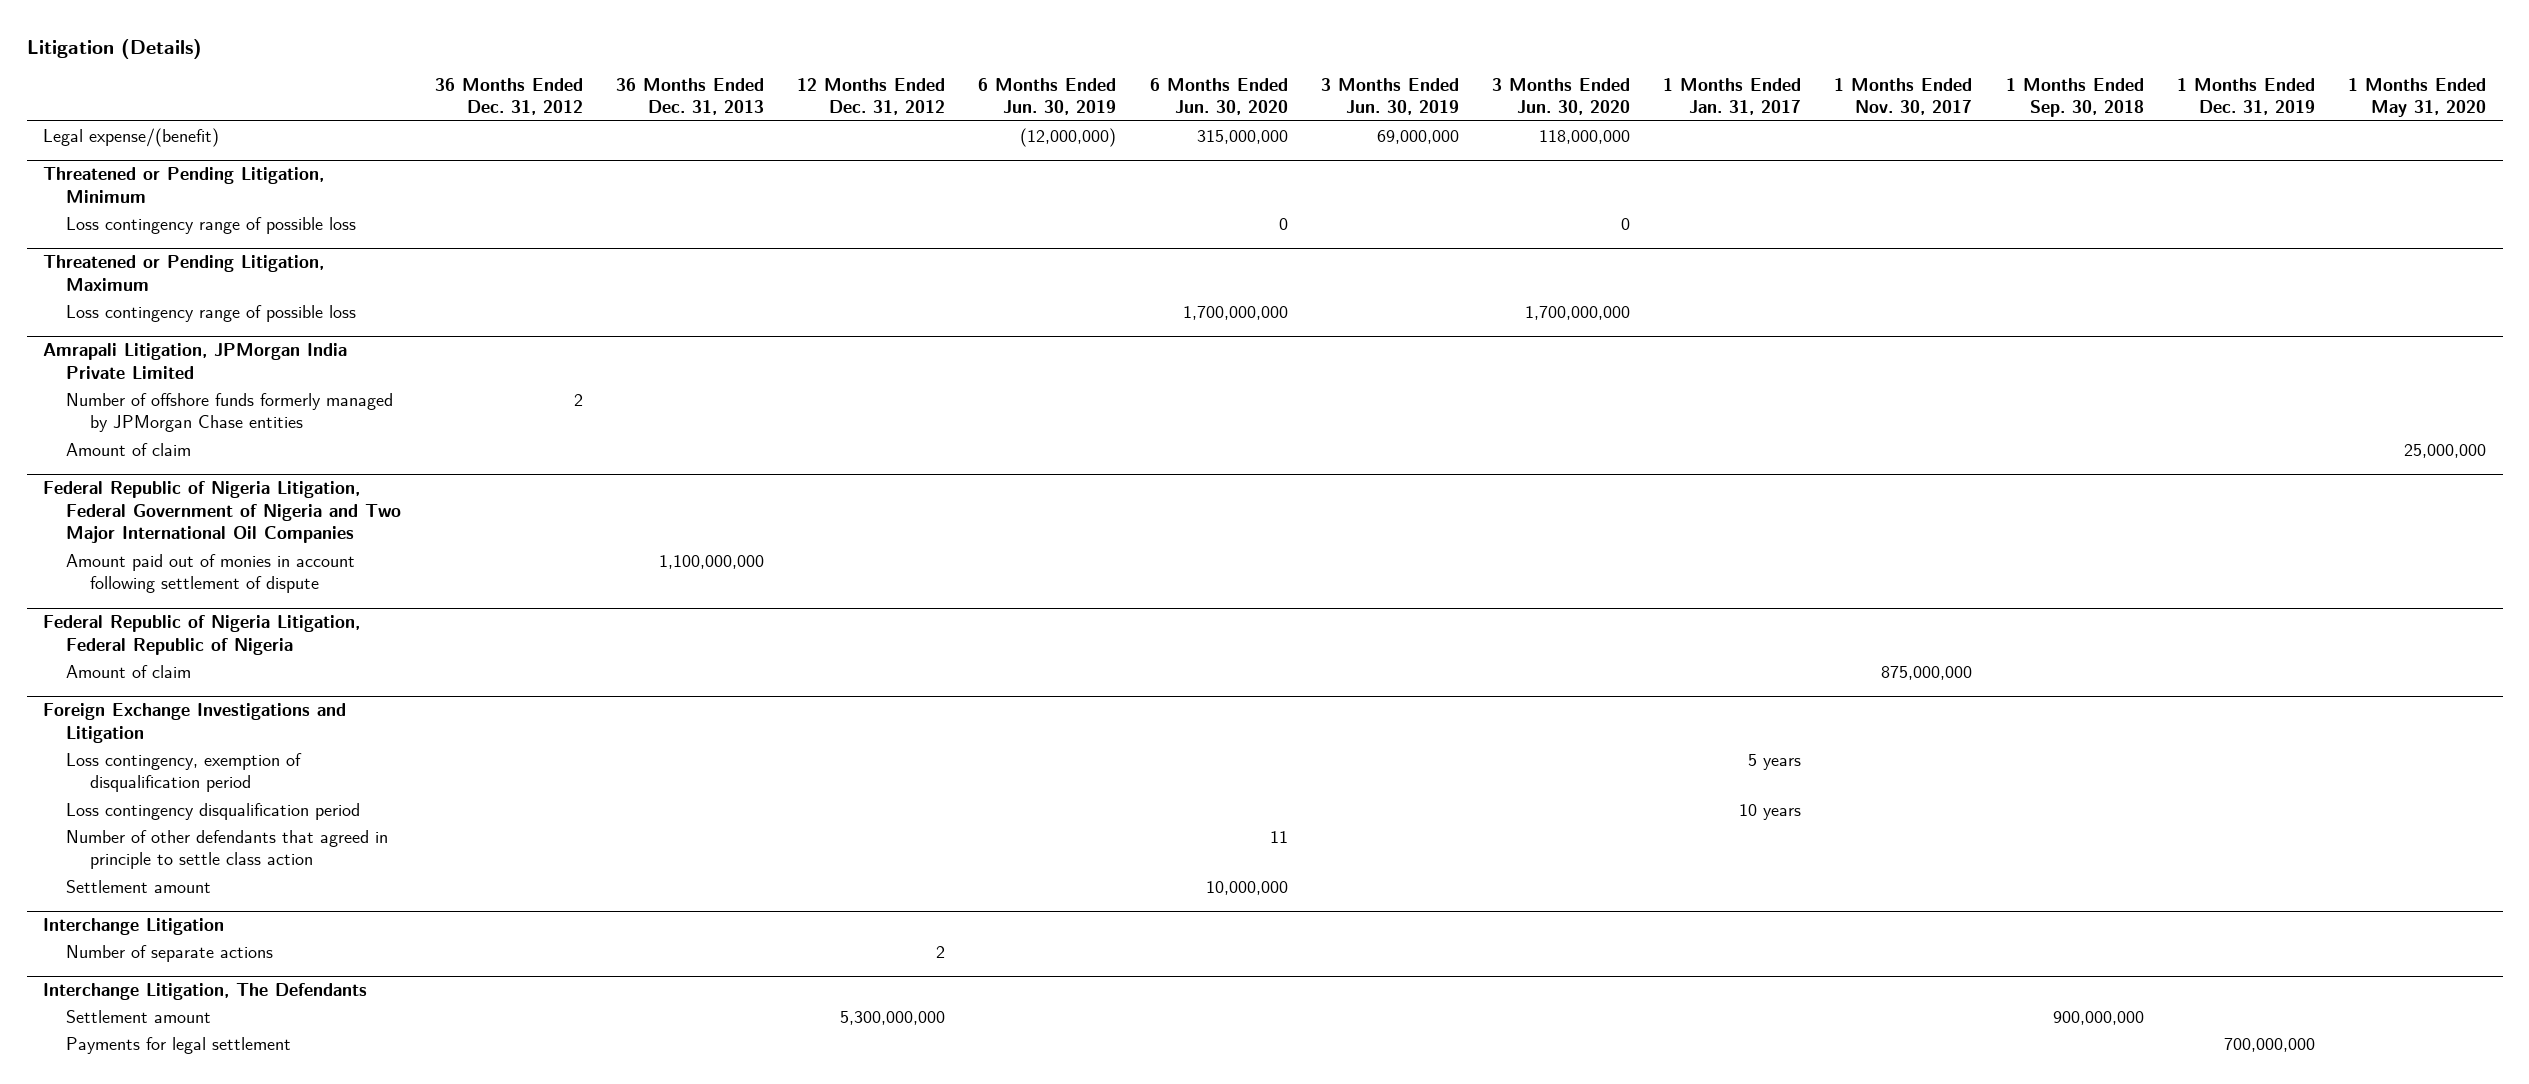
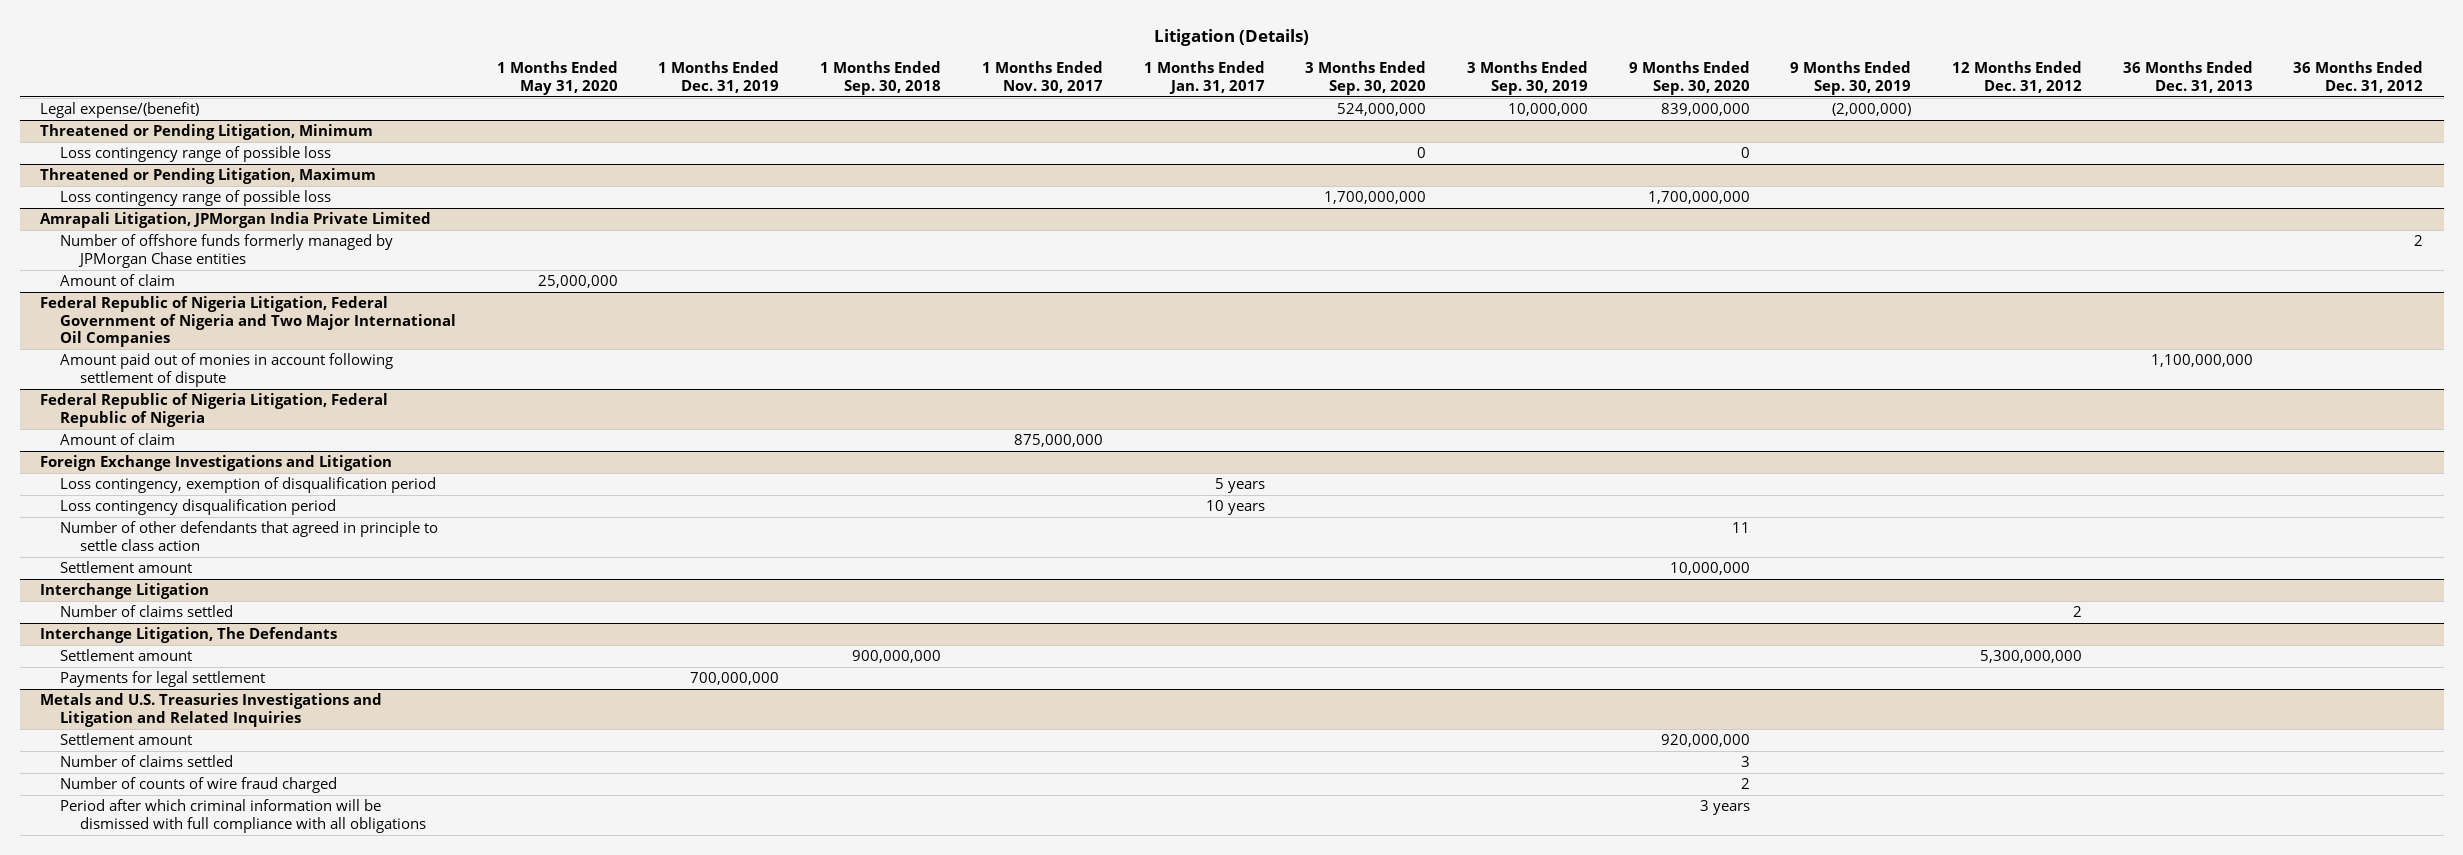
- | 36 Months Ended Dec. 31, 2012 | 36 Months Ended Dec. 31, 2013 | 12 Months Ended Dec. 31, 2012 | 6 Months Ended Jun. 30, 2019 | 6 Months Ended Jun. 30, 2020 | 3 Months Ended Jun. 30, 2019 | 3 Months Ended Jun. 30, 2020 | 1 Months Ended Jan. 31, 2017 | 1 Months Ended Nov. 30, 2017 | 1 Months Ended Sep. 30, 2018 | 1 Months Ended Dec. 31, 2019 | 1 Months Ended May 31, 2020
+ | 1 Months Ended May 31, 2020 | 1 Months Ended Dec. 31, 2019 | 1 Months Ended Sep. 30, 2018 | 1 Months Ended Nov. 30, 2017 | 1 Months Ended Jan. 31, 2017 | 3 Months Ended Sep. 30, 2020 | 3 Months Ended Sep. 30, 2019 | 9 Months Ended Sep. 30, 2020 | 9 Months Ended Sep. 30, 2019 | 12 Months Ended Dec. 31, 2012 | 36 Months Ended Dec. 31, 2013 | 36 Months Ended Dec. 31, 2012
@ Interchange Litigation
- Number of separate actions | | | 2 | | | | | | | | |
+ Number of claims settled | | | | | | | | | | 2 | |
+ Metals and U.S. Treasuries Investigations and Litigation and Related Inquiries
+ Settlement amount | | | | | | | | 920,000,000 | | | |
+ Number of claims settled | | | | | | | | 3 | | | |
+ Number of counts of wire fraud charged | | | | | | | | 2 | | | |
+ Period after which criminal information will be dismissed with full compliance with all obligations | | | | | | | | 3 years | | | |

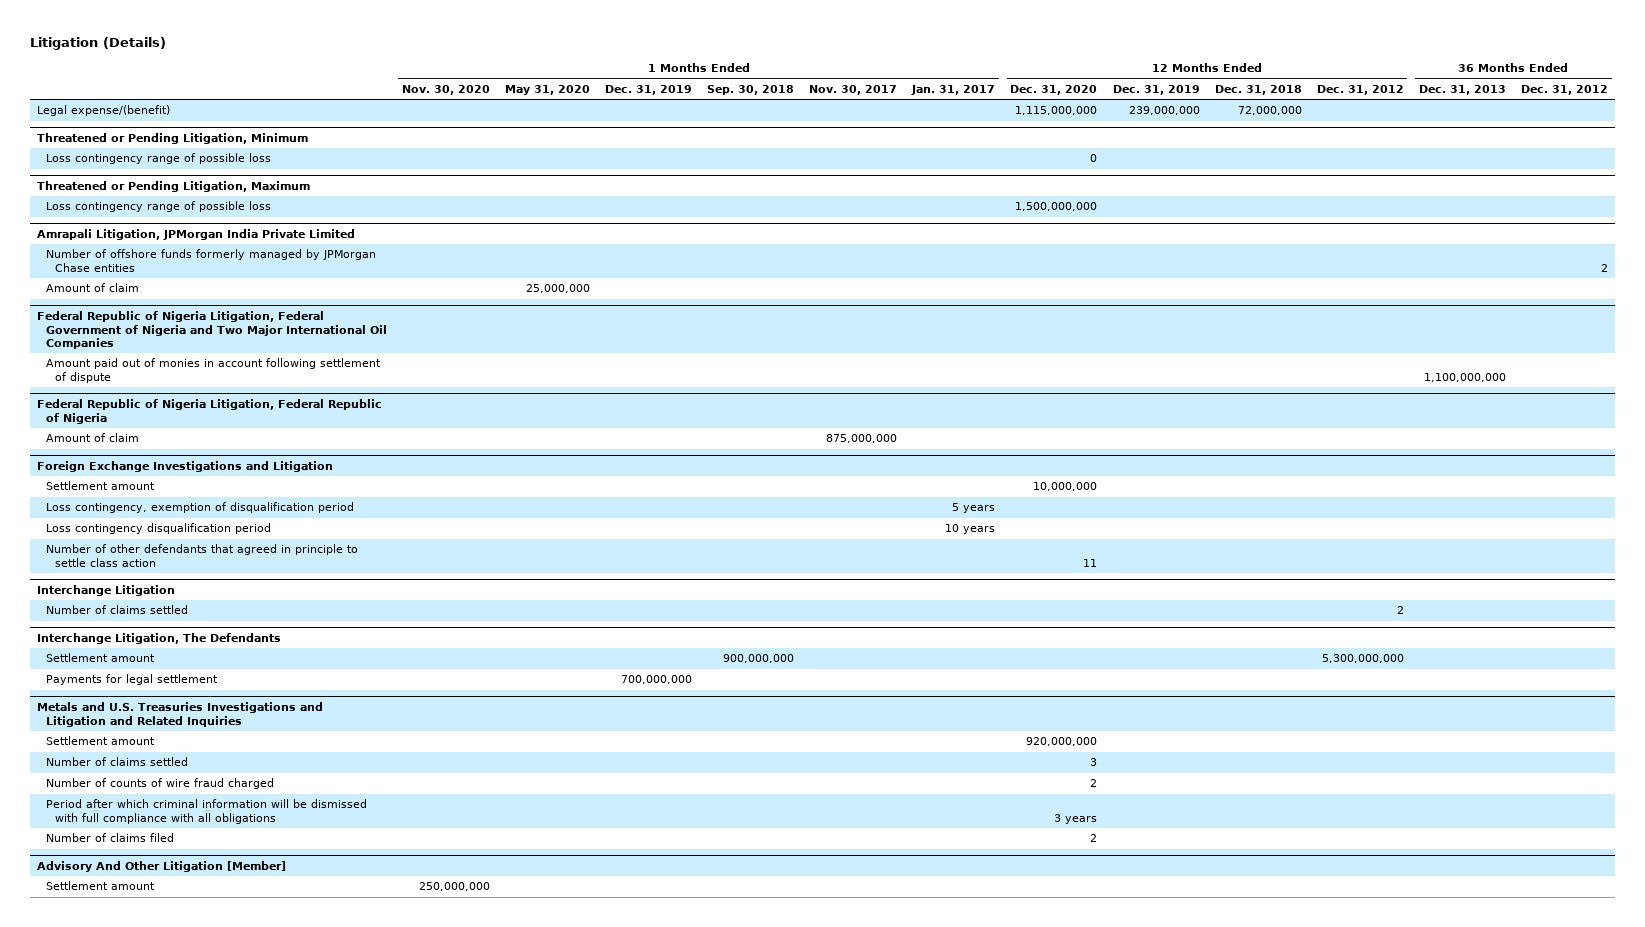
- | 1 Months Ended May 31, 2020 | 1 Months Ended Dec. 31, 2019 | 1 Months Ended Sep. 30, 2018 | 1 Months Ended Nov. 30, 2017 | 1 Months Ended Jan. 31, 2017 | 3 Months Ended Sep. 30, 2020 | 3 Months Ended Sep. 30, 2019 | 9 Months Ended Sep. 30, 2020 | 9 Months Ended Sep. 30, 2019 | 12 Months Ended Dec. 31, 2012 | 36 Months Ended Dec. 31, 2013 | 36 Months Ended Dec. 31, 2012
+ | 1 Months Ended Nov. 30, 2020 | 1 Months Ended May 31, 2020 | 1 Months Ended Dec. 31, 2019 | 1 Months Ended Sep. 30, 2018 | 1 Months Ended Nov. 30, 2017 | 1 Months Ended Jan. 31, 2017 | 12 Months Ended Dec. 31, 2020 | 12 Months Ended Dec. 31, 2019 | 12 Months Ended Dec. 31, 2018 | 12 Months Ended Dec. 31, 2012 | 36 Months Ended Dec. 31, 2013 | 36 Months Ended Dec. 31, 2012
@ Foreign Exchange Investigations and Litigation
moved up: Settlement amount | | | | | | | 10,000,000 | | | | |
@ Metals and U.S. Treasuries Investigations and Litigation and Related Inquiries
+ Number of claims filed | | | | | | | 2 | | | | |
+ Advisory And Other Litigation [Member]
+ Settlement amount | 250,000,000 | | | | | | | | | | |

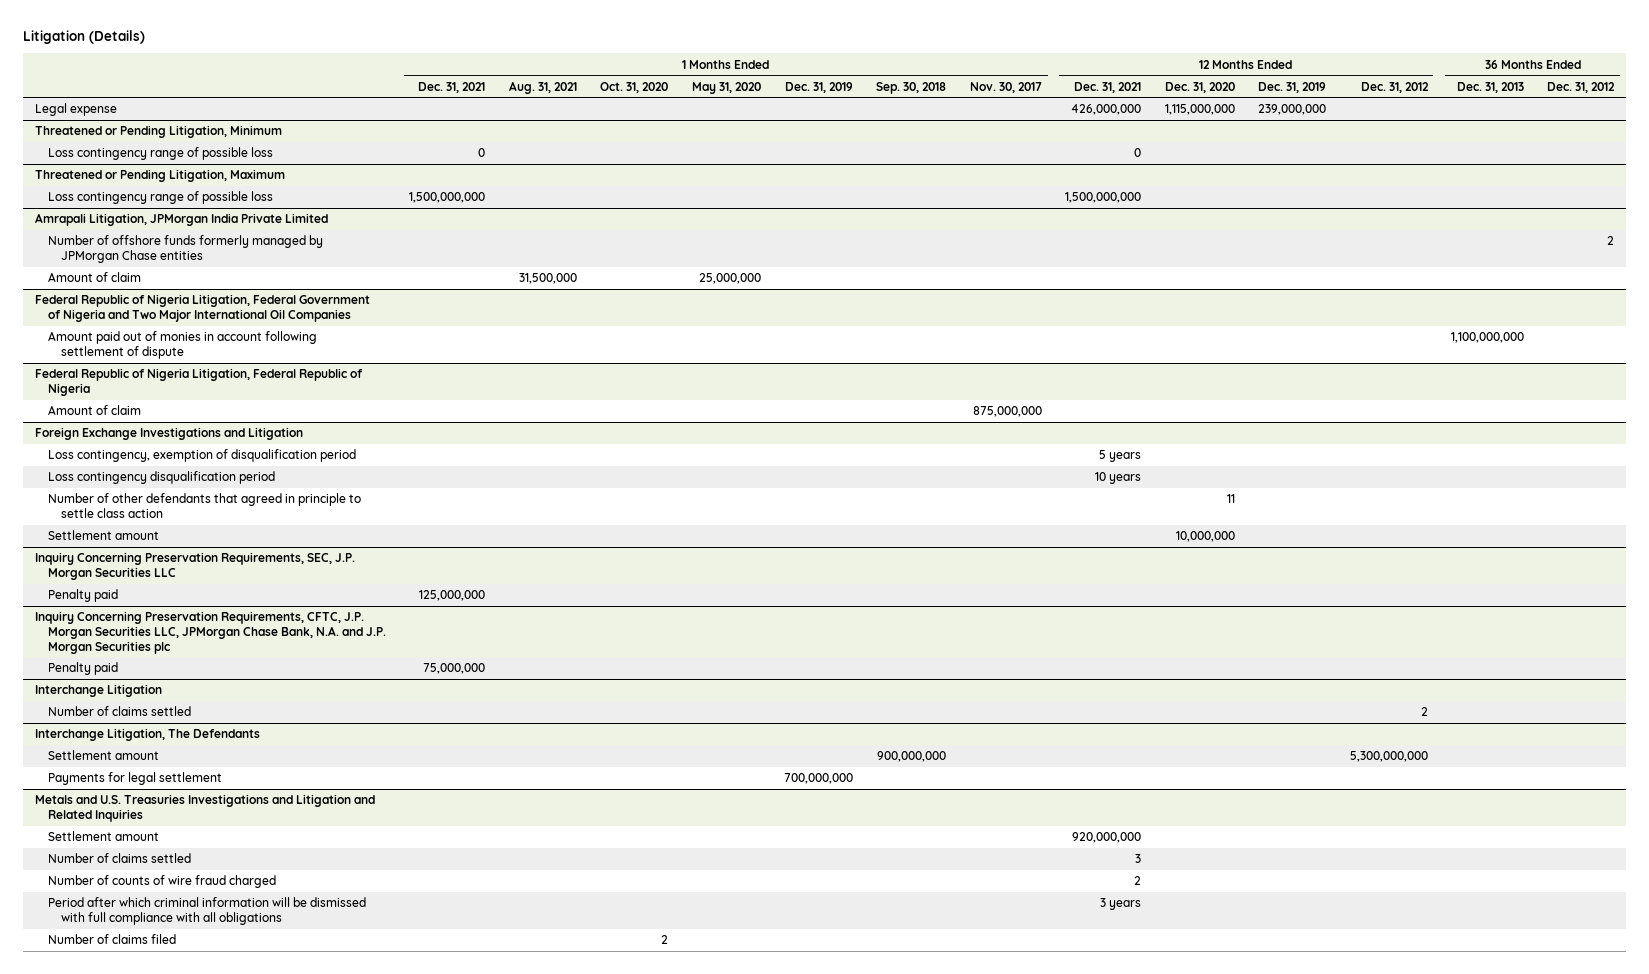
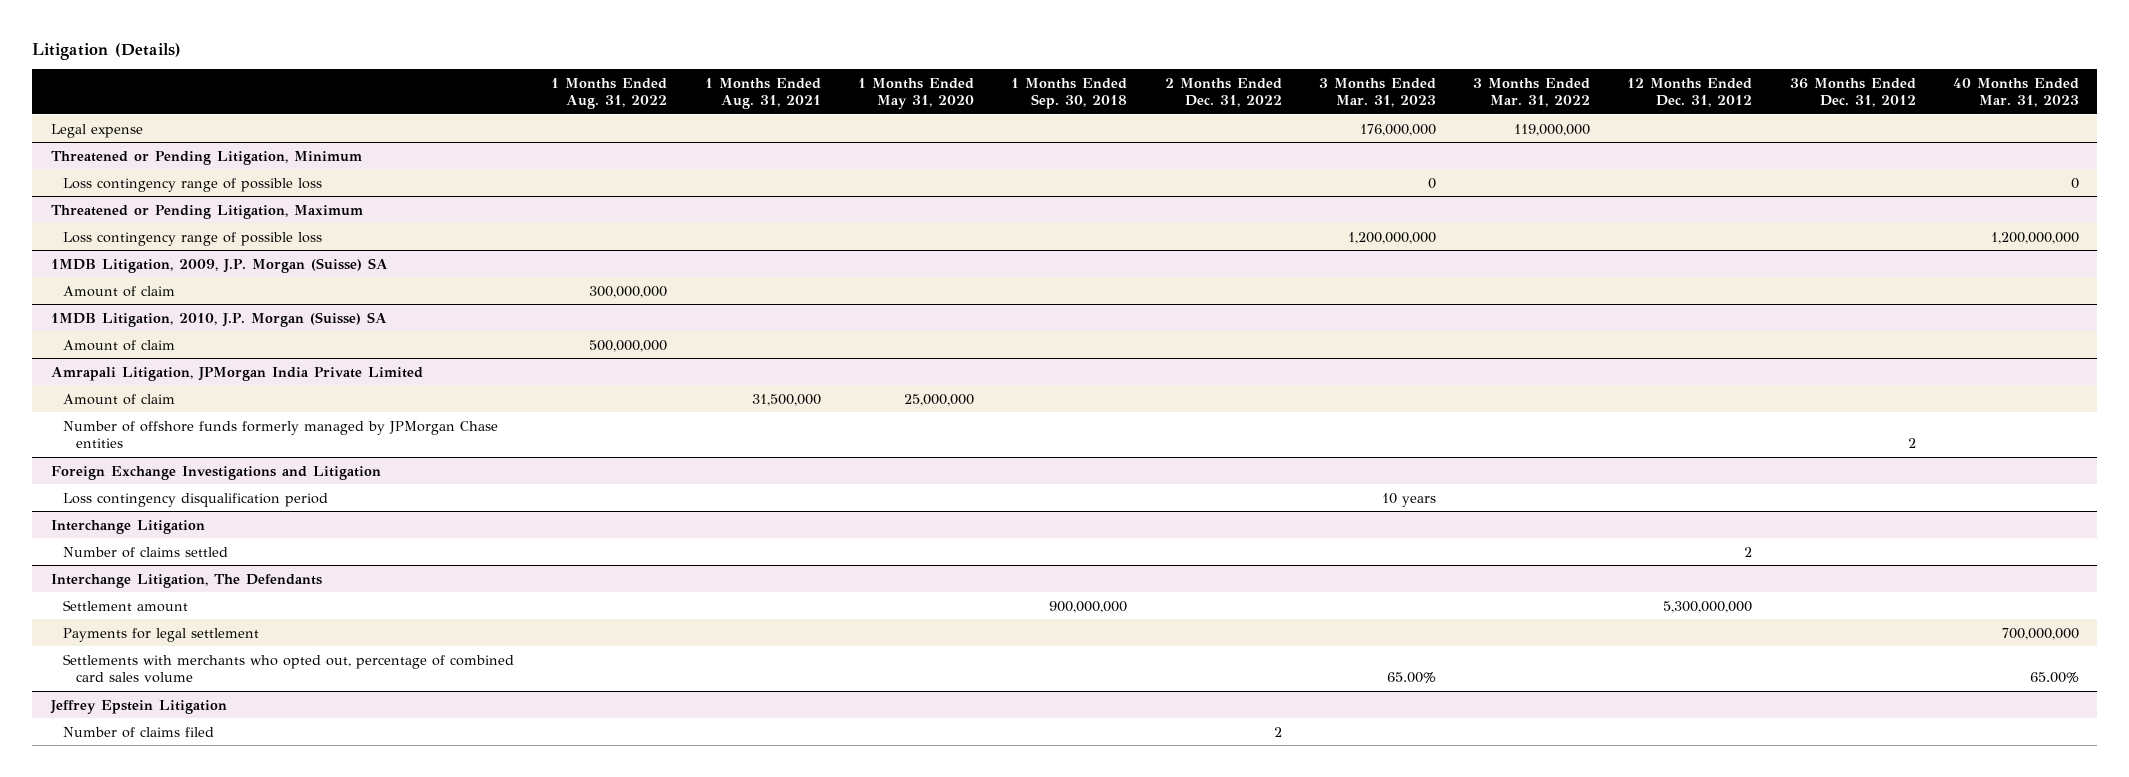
- | 1 Months Ended Dec. 31, 2021 | 1 Months Ended Aug. 31, 2021 | 1 Months Ended Oct. 31, 2020 | 1 Months Ended May 31, 2020 | 1 Months Ended Dec. 31, 2019 | 1 Months Ended Sep. 30, 2018 | 1 Months Ended Nov. 30, 2017 | 12 Months Ended Dec. 31, 2021 | 12 Months Ended Dec. 31, 2020 | 12 Months Ended Dec. 31, 2019 | 12 Months Ended Dec. 31, 2012 | 36 Months Ended Dec. 31, 2013 | 36 Months Ended Dec. 31, 2012
+ | 1 Months Ended Aug. 31, 2022 | 1 Months Ended Aug. 31, 2021 | 1 Months Ended May 31, 2020 | 1 Months Ended Sep. 30, 2018 | 2 Months Ended Dec. 31, 2022 | 3 Months Ended Mar. 31, 2023 | 3 Months Ended Mar. 31, 2022 | 12 Months Ended Dec. 31, 2012 | 36 Months Ended Dec. 31, 2012 | 40 Months Ended Mar. 31, 2023
+ 1MDB Litigation, 2009, J.P. Morgan (Suisse) SA
+ Amount of claim | 300,000,000 | | | | | | | | |
+ 1MDB Litigation, 2010, J.P. Morgan (Suisse) SA
+ Amount of claim | 500,000,000 | | | | | | | | |
- Federal Republic of Nigeria Litigation, Federal Government of Nigeria and Two Major International Oil Companies
- Amount paid out of monies in account following settlement of dispute | | | | | | | | | | | | 1,100,000,000 |
- Federal Republic of Nigeria Litigation, Federal Republic of Nigeria
- Amount of claim | | | | | | | 875,000,000 | | | | | |
@ Amrapali Litigation, JPMorgan India Private Limited
moved down: Number of offshore funds formerly managed by JPMorgan Chase entities | | | | | | | | | 2 |
@ Foreign Exchange Investigations and Litigation
- Loss contingency, exemption of disqualification period | | | | | | | | 5 years | | | | |
- Number of other defendants that agreed in principle to settle class action | | | | | | | | | 11 | | | |
- Settlement amount | | | | | | | | | 10,000,000 | | | |
- Inquiry Concerning Preservation Requirements, SEC, J.P. Morgan Securities LLC
- Penalty paid | 125,000,000 | | | | | | | | | | | |
- Inquiry Concerning Preservation Requirements, CFTC, J.P. Morgan Securities LLC, JPMorgan Chase Bank, N.A. and J.P. Morgan Securities plc
- Penalty paid | 75,000,000 | | | | | | | | | | | |
- Metals and U.S. Treasuries Investigations and Litigation and Related Inquiries
- Settlement amount | | | | | | | | 920,000,000 | | | | |
- Number of claims settled | | | | | | | | 3 | | | | |
- Number of counts of wire fraud charged | | | | | | | | 2 | | | | |
- Period after which criminal information will be dismissed with full compliance with all obligations | | | | | | | | 3 years | | | | |
- Number of claims filed | | | 2 | | | | | | | | | |
@ Interchange Litigation, The Defendants
+ Settlements with merchants who opted out, percentage of combined card sales volume | | | | | | 65.00% | | | | 65.00%
+ Jeffrey Epstein Litigation
+ Number of claims filed | | | | | 2 | | | | |

